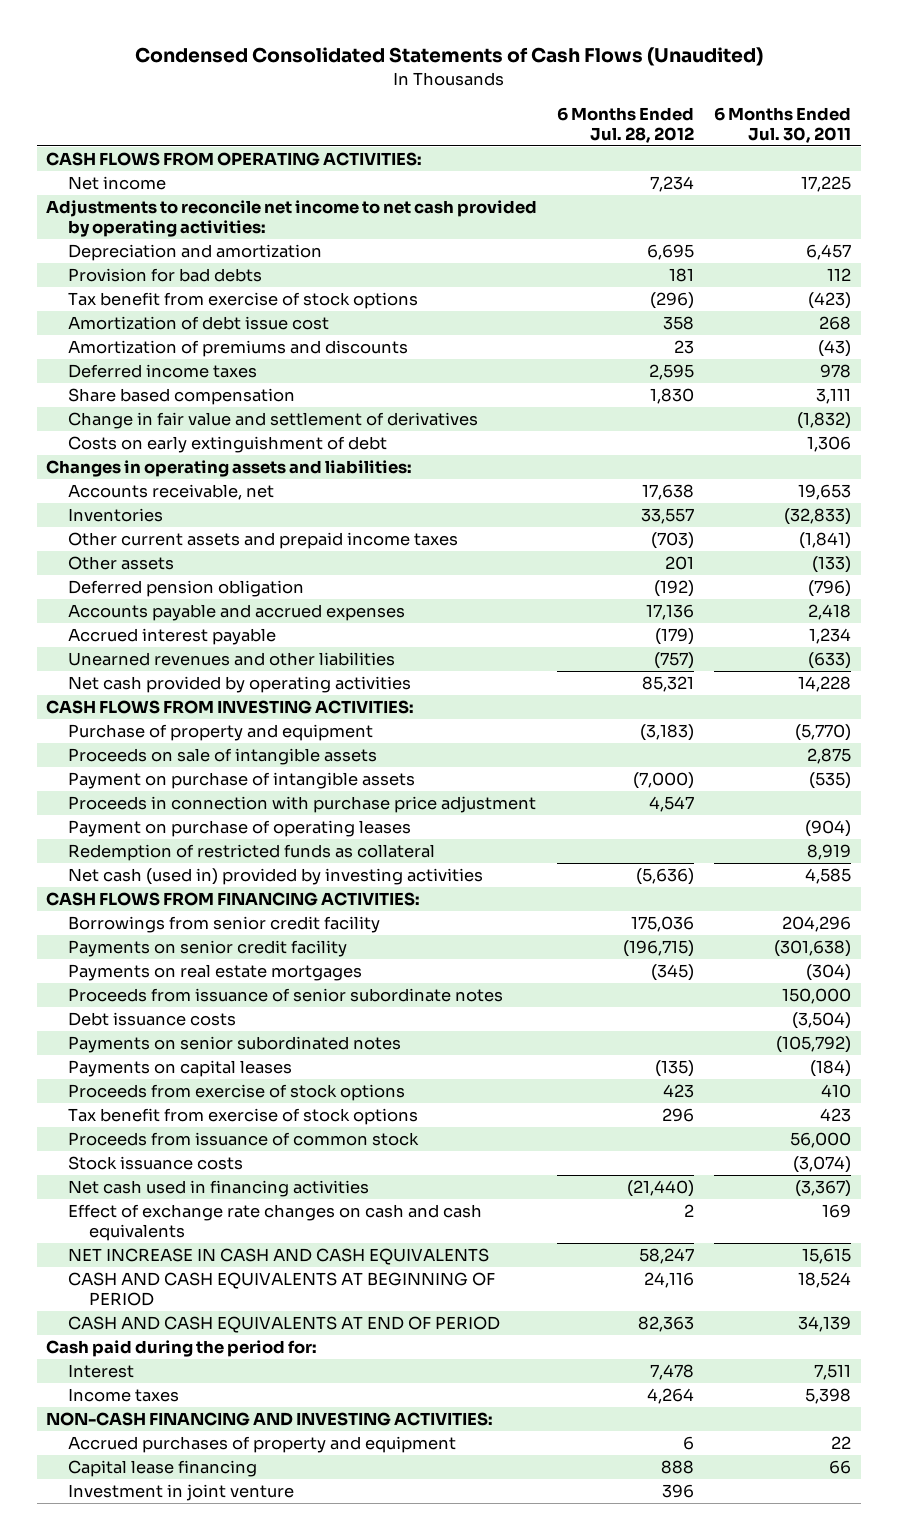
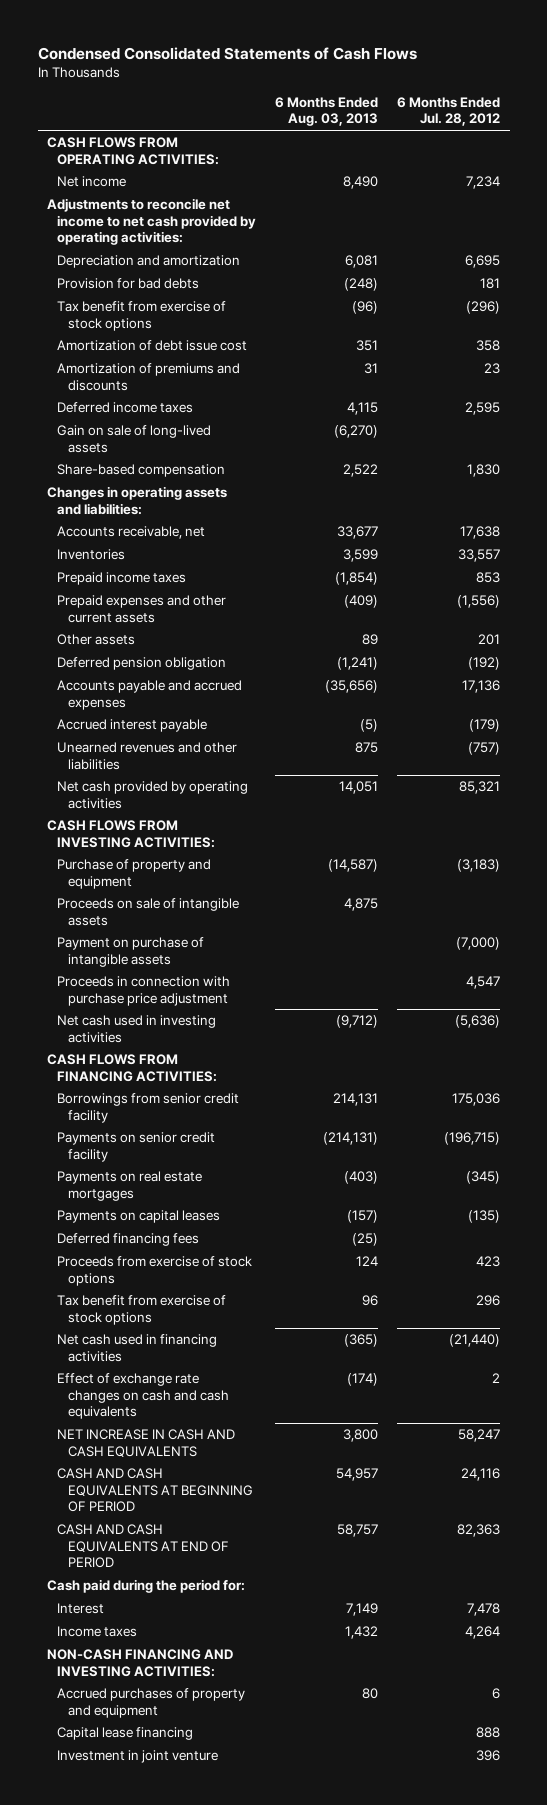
- Condensed Consolidated Statements of Cash Flows (Unaudited)
+ Condensed Consolidated Statements of Cash Flows
- | 6 Months Ended Jul. 28, 2012 | 6 Months Ended Jul. 30, 2011
+ | 6 Months Ended Aug. 03, 2013 | 6 Months Ended Jul. 28, 2012
- Share based compensation | 1,830 | 3,111
- Change in fair value and settlement of derivatives | | (1,832)
- Costs on early extinguishment of debt | | 1,306
+ Gain on sale of long-lived assets | (6,270) |
+ Share-based compensation | 2,522 | 1,830
- Other current assets and prepaid income taxes | (703) | (1,841)
+ Prepaid income taxes | (1,854) | 853
+ Prepaid expenses and other current assets | (409) | (1,556)
- Payment on purchase of operating leases | | (904)
- Redemption of restricted funds as collateral | | 8,919
- Net cash (used in) provided by investing activities | (5,636) | 4,585
+ Net cash used in investing activities | (9,712) | (5,636)
- Proceeds from issuance of senior subordinate notes | | 150,000
- Debt issuance costs | | (3,504)
- Payments on senior subordinated notes | | (105,792)
+ Deferred financing fees | (25) |
- Proceeds from issuance of common stock | | 56,000
- Stock issuance costs | | (3,074)

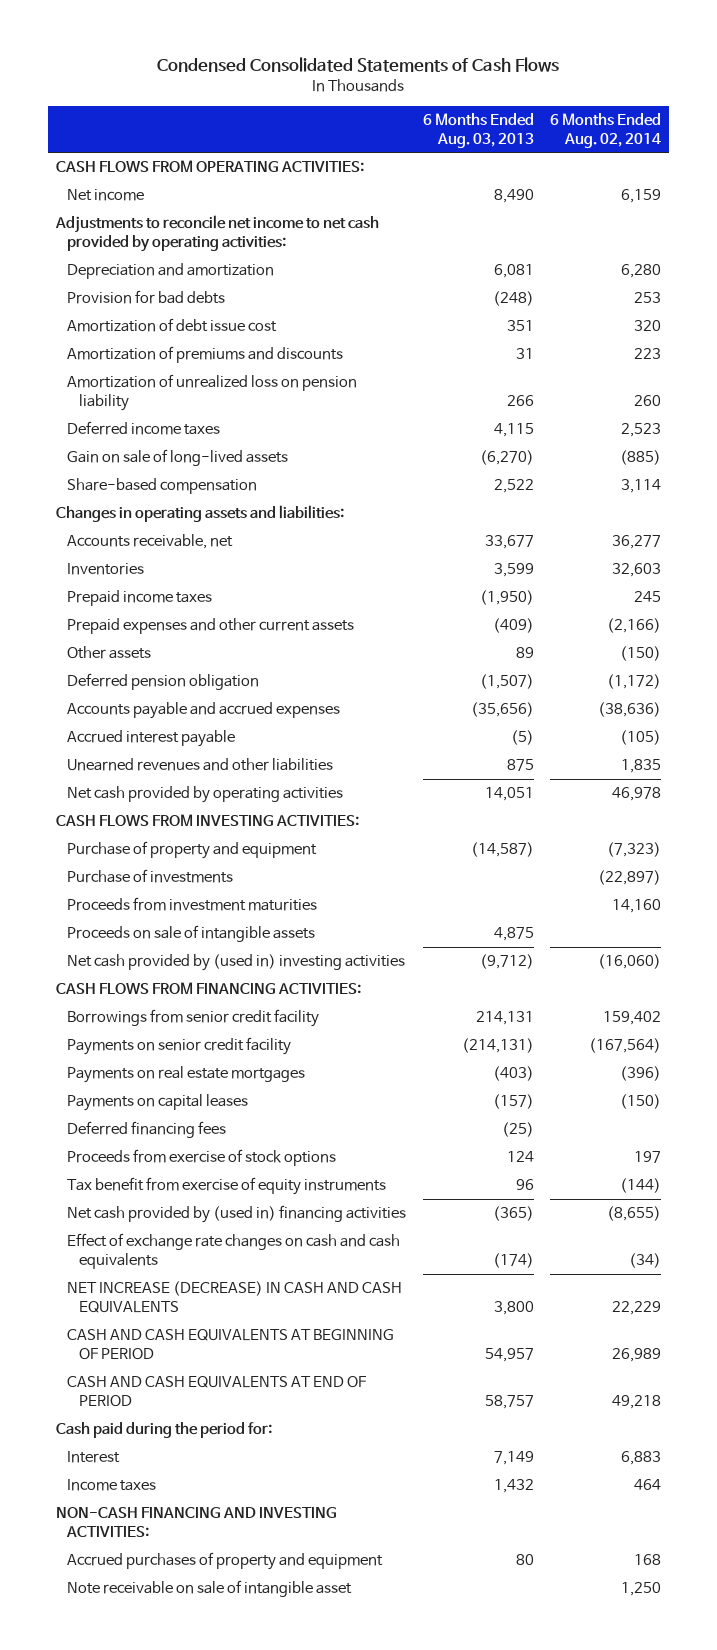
- | 6 Months Ended Aug. 03, 2013 | 6 Months Ended Jul. 28, 2012
+ | 6 Months Ended Aug. 03, 2013 | 6 Months Ended Aug. 02, 2014
- Tax benefit from exercise of stock options | (96) | (296)
+ Amortization of unrealized loss on pension liability | 266 | 260
- Prepaid income taxes | (1,854) | 853
+ Prepaid income taxes | (1,950) | 245
- Deferred pension obligation | (1,241) | (192)
+ Deferred pension obligation | (1,507) | (1,172)
+ Purchase of investments | | (22,897)
+ Proceeds from investment maturities | | 14,160
- Payment on purchase of intangible assets | | (7,000)
- Proceeds in connection with purchase price adjustment | | 4,547
- Net cash used in investing activities | (9,712) | (5,636)
+ Net cash provided by (used in) investing activities | (9,712) | (16,060)
- Tax benefit from exercise of stock options | 96 | 296
- Net cash used in financing activities | (365) | (21,440)
+ Tax benefit from exercise of equity instruments | 96 | (144)
+ Net cash provided by (used in) financing activities | (365) | (8,655)
- NET INCREASE IN CASH AND CASH EQUIVALENTS | 3,800 | 58,247
+ NET INCREASE (DECREASE) IN CASH AND CASH EQUIVALENTS | 3,800 | 22,229
- Capital lease financing | | 888
- Investment in joint venture | | 396
+ Note receivable on sale of intangible asset | | 1,250

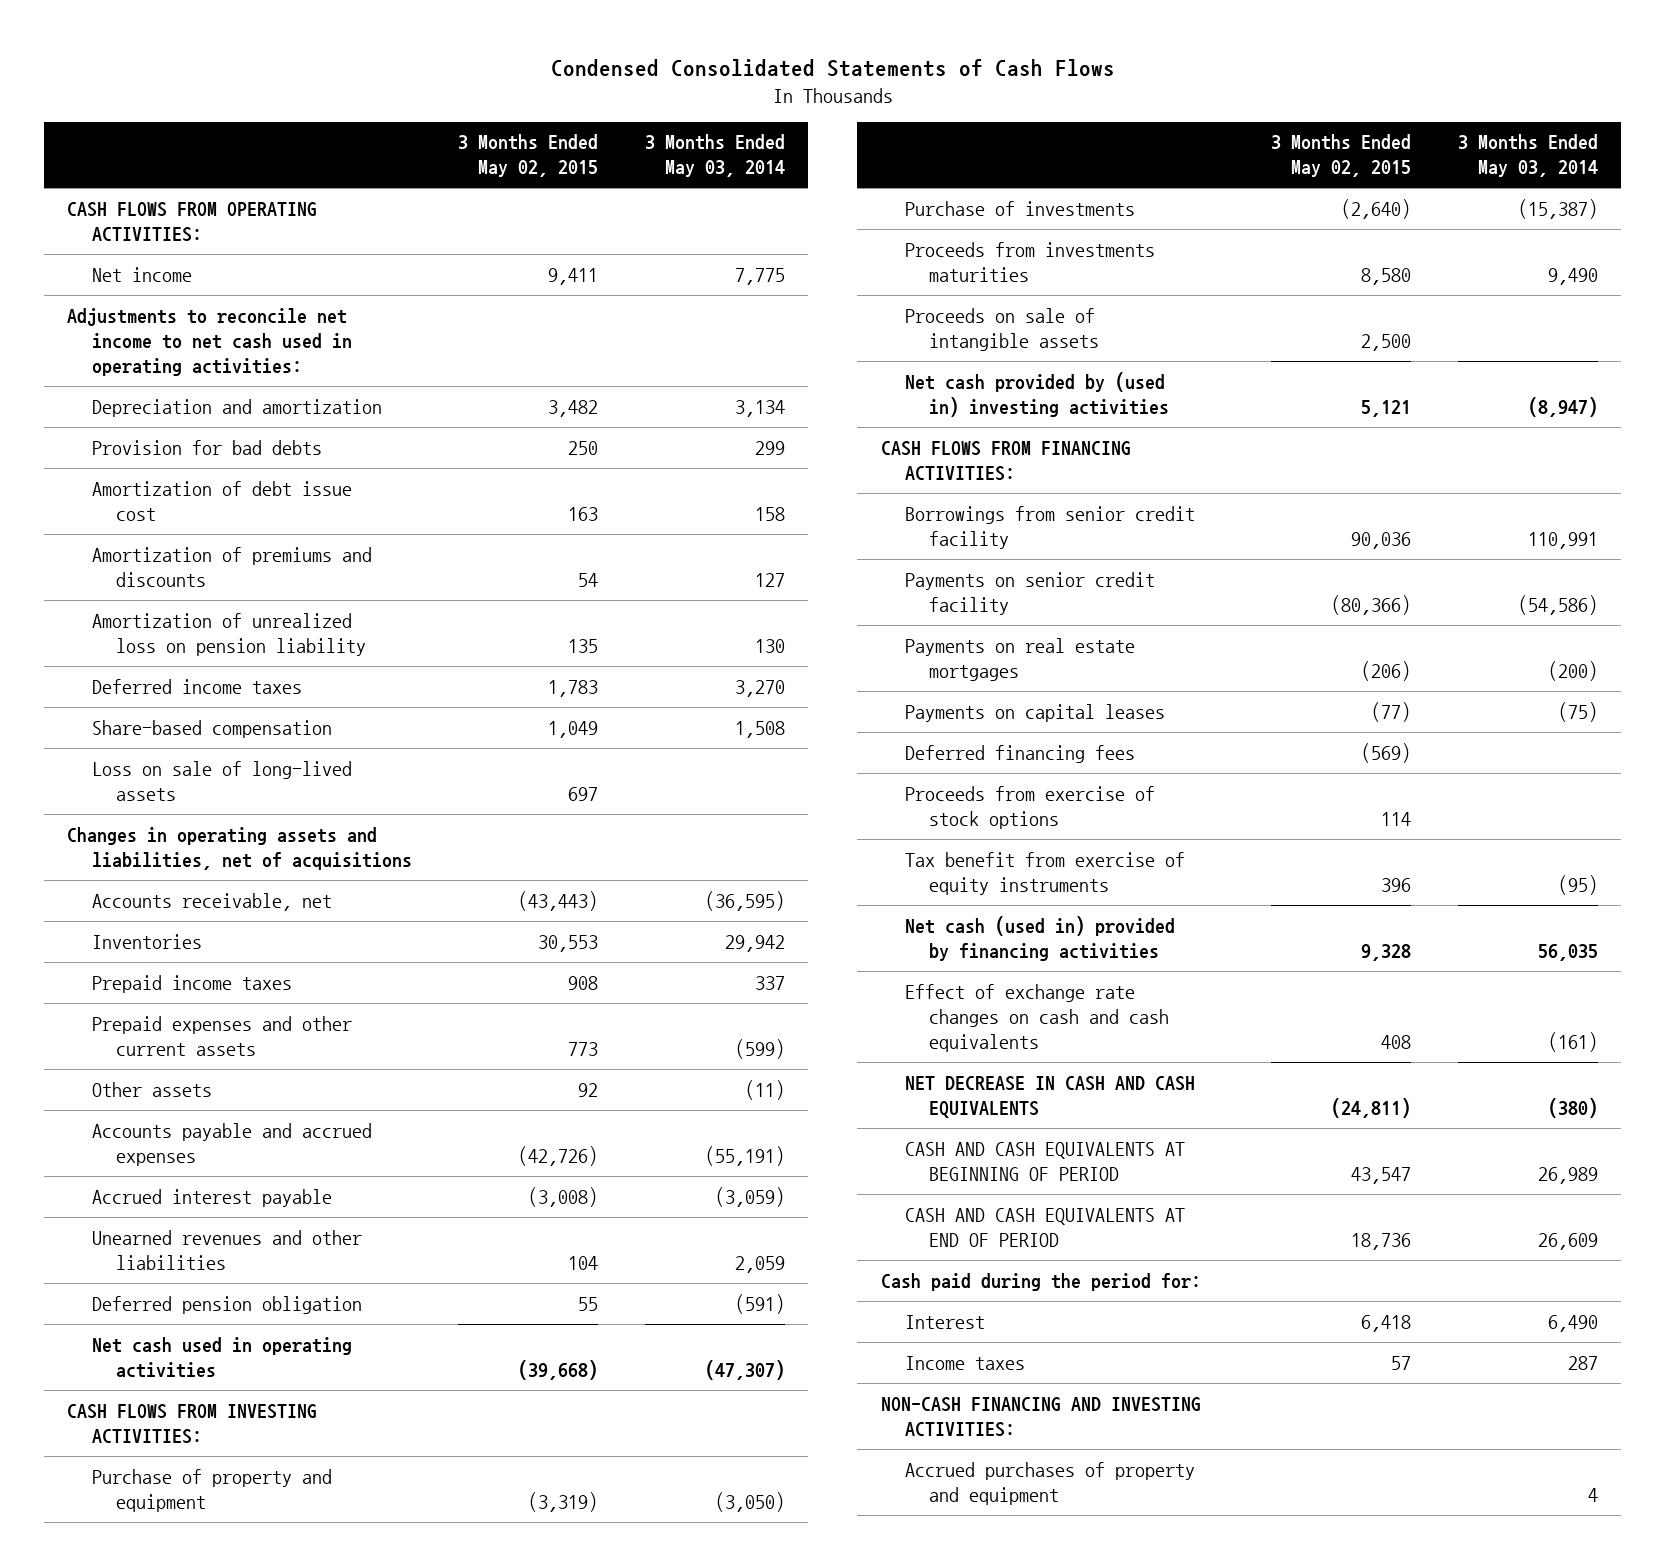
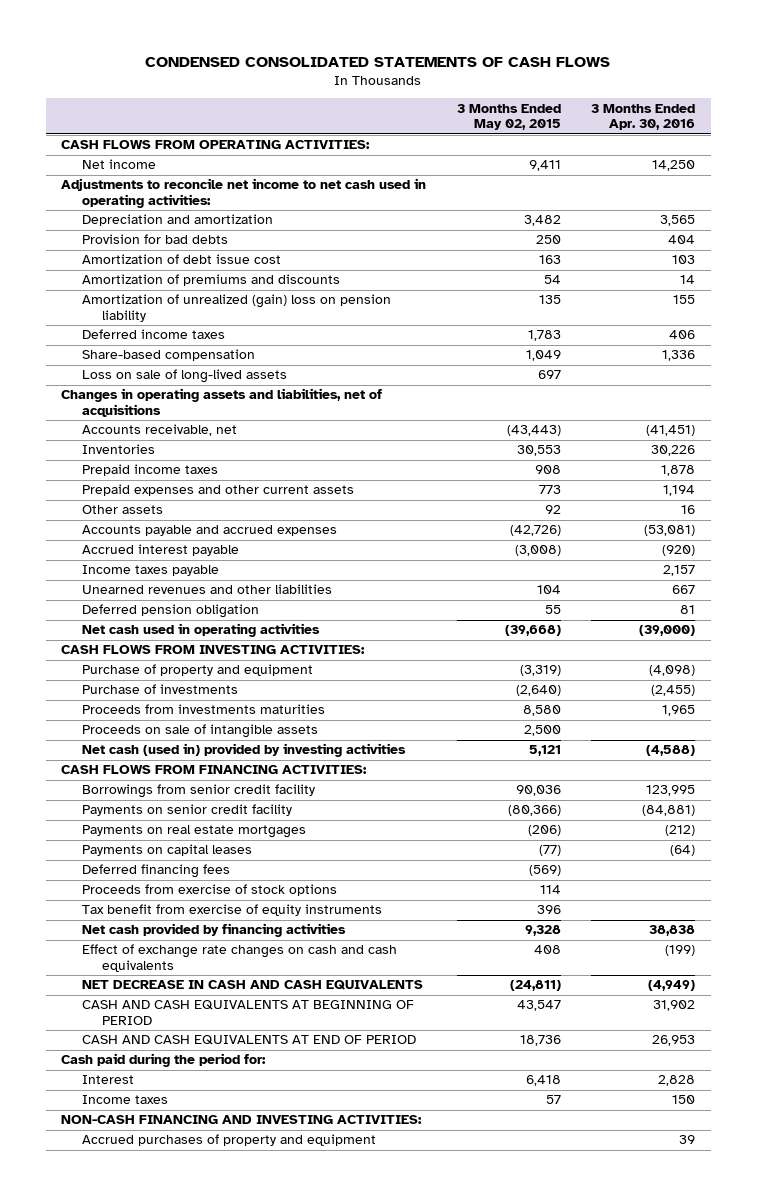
- Condensed Consolidated Statements of Cash Flows
+ CONDENSED CONSOLIDATED STATEMENTS OF CASH FLOWS
- | 3 Months Ended May 02, 2015 | 3 Months Ended May 03, 2014
+ | 3 Months Ended May 02, 2015 | 3 Months Ended Apr. 30, 2016
- Amortization of unrealized loss on pension liability | 135 | 130
+ Amortization of unrealized (gain) loss on pension liability | 135 | 155
+ Income taxes payable | | 2,157
- Net cash provided by (used in) investing activities | 5,121 | (8,947)
+ Net cash (used in) provided by investing activities | 5,121 | (4,588)
- Net cash (used in) provided by financing activities | 9,328 | 56,035
+ Net cash provided by financing activities | 9,328 | 38,838

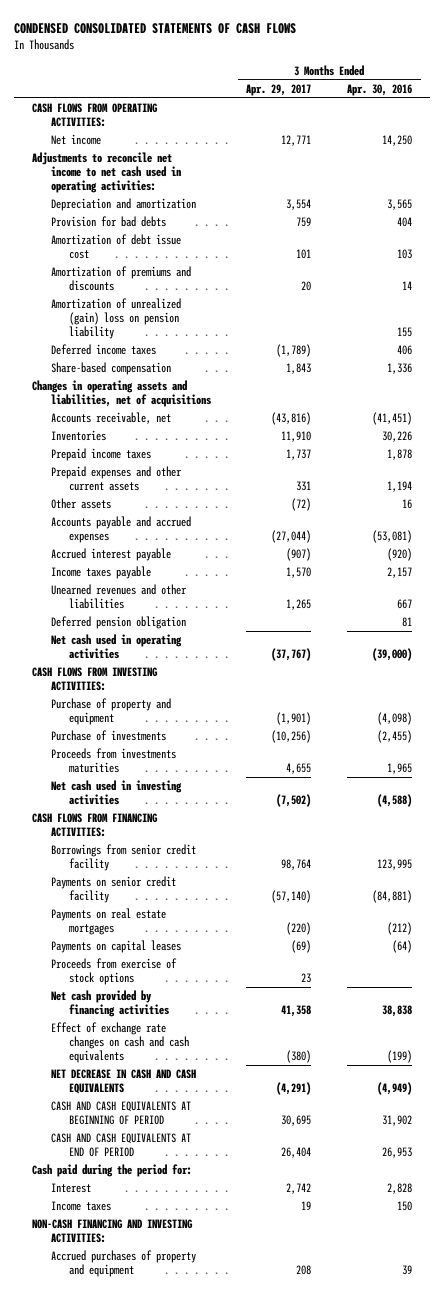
- | 3 Months Ended May 02, 2015 | 3 Months Ended Apr. 30, 2016
+ | 3 Months Ended Apr. 29, 2017 | 3 Months Ended Apr. 30, 2016
- Loss on sale of long-lived assets | 697 |
- Proceeds on sale of intangible assets | 2,500 |
- Net cash (used in) provided by investing activities | 5,121 | (4,588)
+ Net cash used in investing activities | (7,502) | (4,588)
- Deferred financing fees | (569) |
- Tax benefit from exercise of equity instruments | 396 |

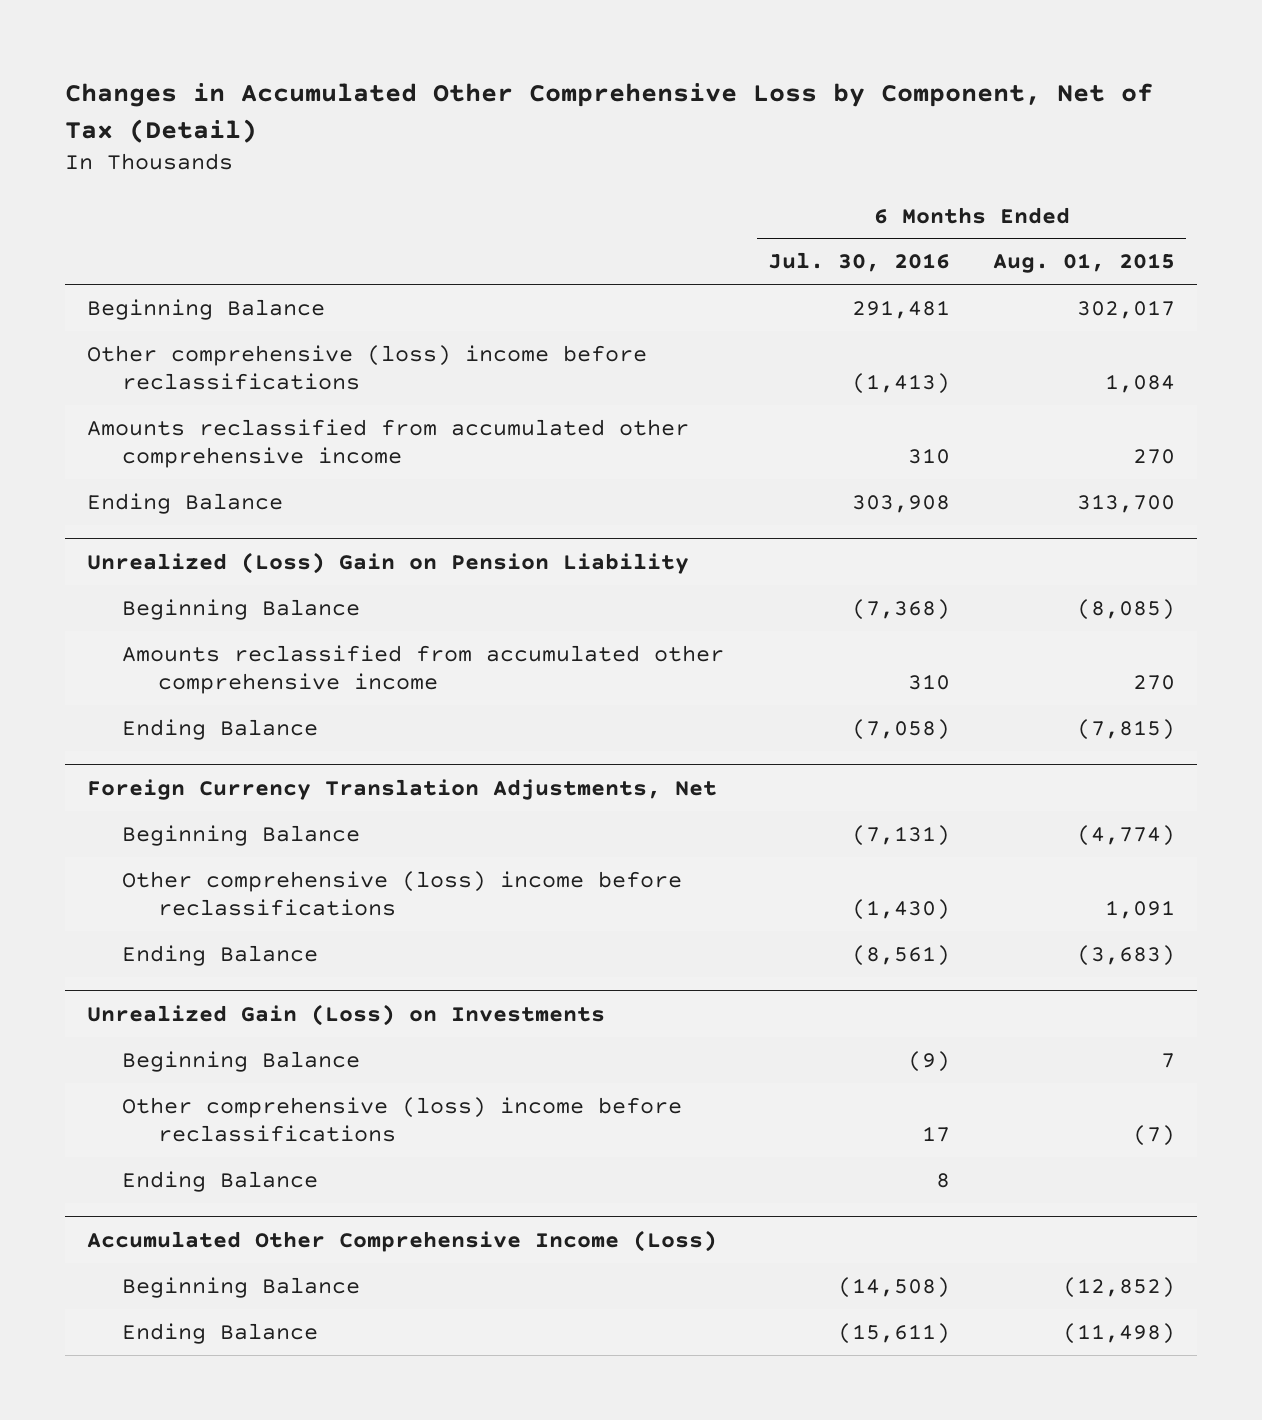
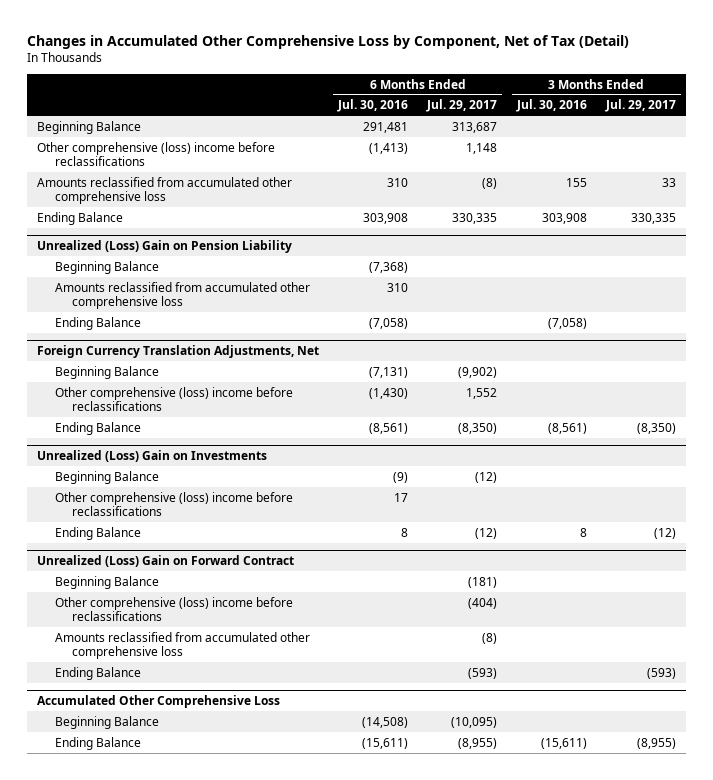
- | 6 Months Ended Jul. 30, 2016 | 6 Months Ended Aug. 01, 2015
+ | 6 Months Ended Jul. 30, 2016 | 6 Months Ended Jul. 29, 2017 | 3 Months Ended Jul. 30, 2016 | 3 Months Ended Jul. 29, 2017
- Amounts reclassified from accumulated other comprehensive income | 310 | 270
+ Amounts reclassified from accumulated other comprehensive loss | 310 | (8) | 155 | 33
@ Unrealized (Loss) Gain on Pension Liability
- Amounts reclassified from accumulated other comprehensive income | 310 | 270
+ Amounts reclassified from accumulated other comprehensive loss | 310 | | |
- Unrealized Gain (Loss) on Investments
+ Unrealized (Loss) Gain on Investments
- Accumulated Other Comprehensive Income (Loss)
+ Unrealized (Loss) Gain on Forward Contract
+ Beginning Balance | | (181) | |
+ Other comprehensive (loss) income before reclassifications | | (404) | |
+ Amounts reclassified from accumulated other comprehensive loss | | (8) | |
+ Ending Balance | | (593) | | (593)
+ Accumulated Other Comprehensive Loss

